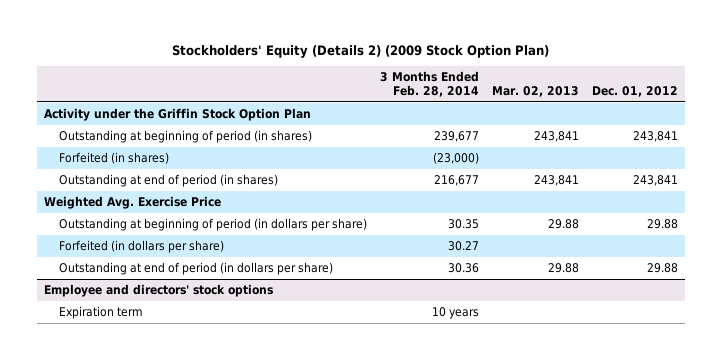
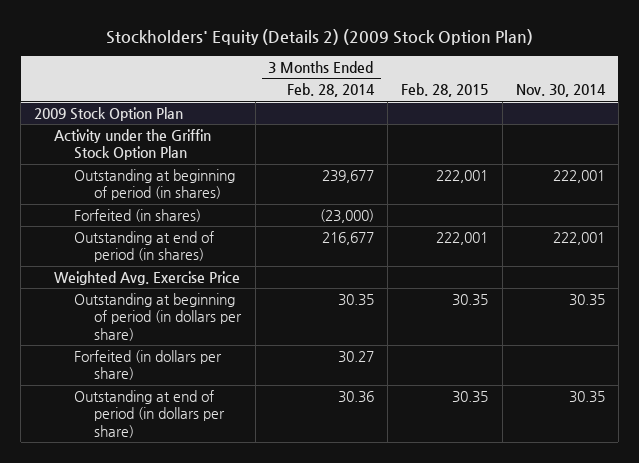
- | 3 Months Ended Feb. 28, 2014 | Mar. 02, 2013 | Dec. 01, 2012
+ | 3 Months Ended Feb. 28, 2014 | Feb. 28, 2015 | Nov. 30, 2014
+ 2009 Stock Option Plan
- Employee and directors' stock options
- Expiration term | 10 years | |

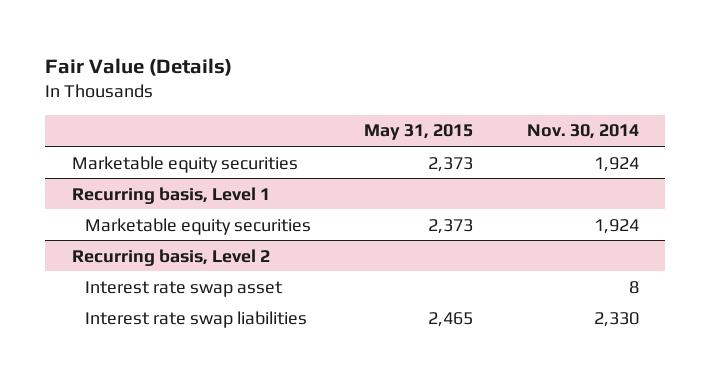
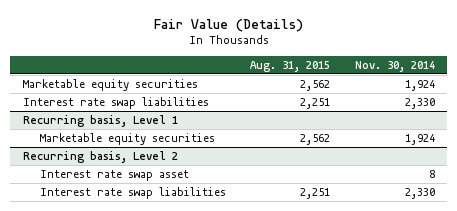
- | May 31, 2015 | Nov. 30, 2014
+ | Aug. 31, 2015 | Nov. 30, 2014
+ Interest rate swap liabilities | 2,251 | 2,330

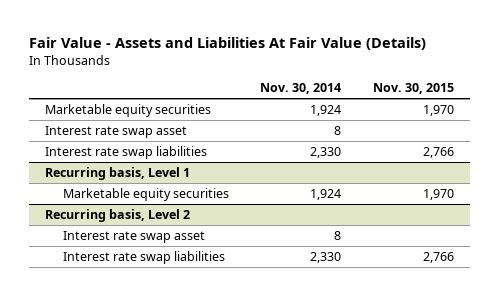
- Fair Value (Details)
+ Fair Value - Assets and Liabilities At Fair Value (Details)
- | Aug. 31, 2015 | Nov. 30, 2014
+ | Nov. 30, 2014 | Nov. 30, 2015
+ Interest rate swap asset | 8 |

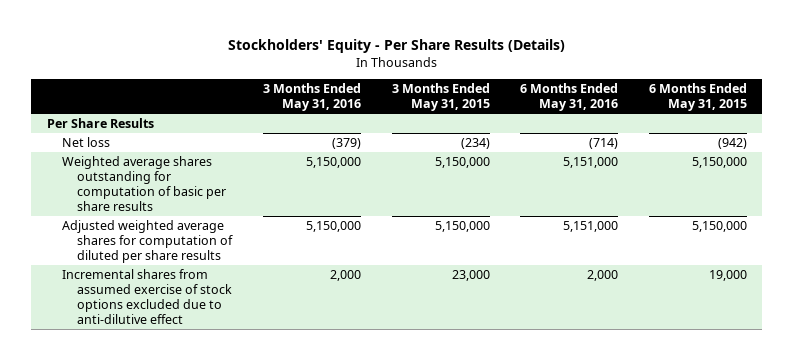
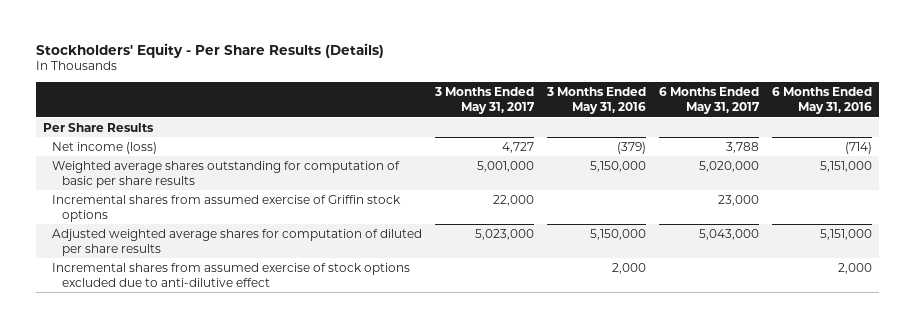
- | 3 Months Ended May 31, 2016 | 3 Months Ended May 31, 2015 | 6 Months Ended May 31, 2016 | 6 Months Ended May 31, 2015
+ | 3 Months Ended May 31, 2017 | 3 Months Ended May 31, 2016 | 6 Months Ended May 31, 2017 | 6 Months Ended May 31, 2016
- Net loss | (379) | (234) | (714) | (942)
+ Net income (loss) | 4,727 | (379) | 3,788 | (714)
+ Incremental shares from assumed exercise of Griffin stock options | 22,000 | | 23,000 |

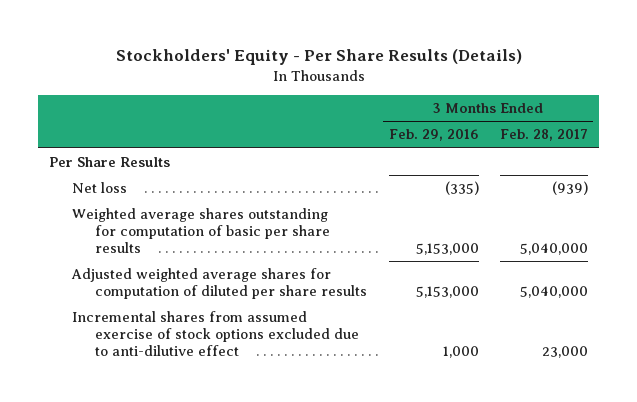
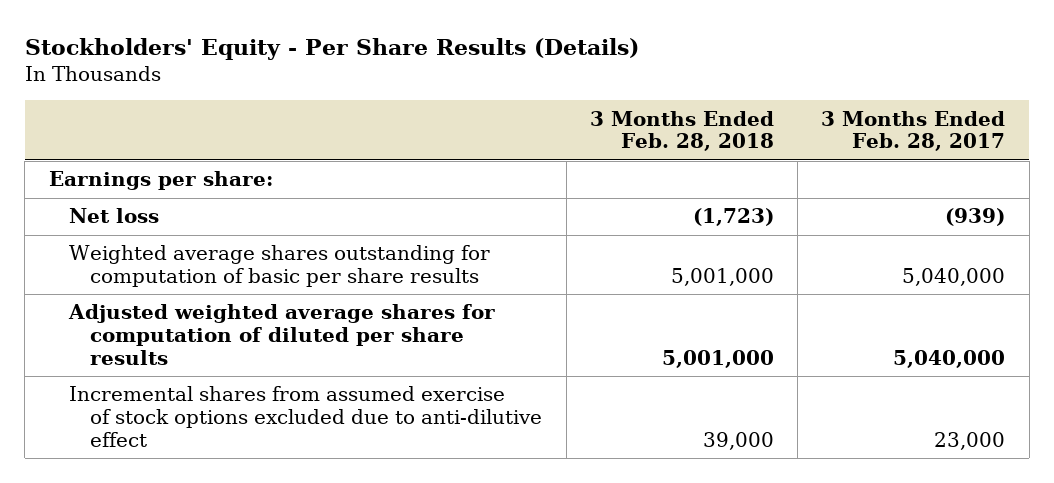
- | 3 Months Ended Feb. 29, 2016 | 3 Months Ended Feb. 28, 2017
+ | 3 Months Ended Feb. 28, 2018 | 3 Months Ended Feb. 28, 2017
- Per Share Results
+ Earnings per share:

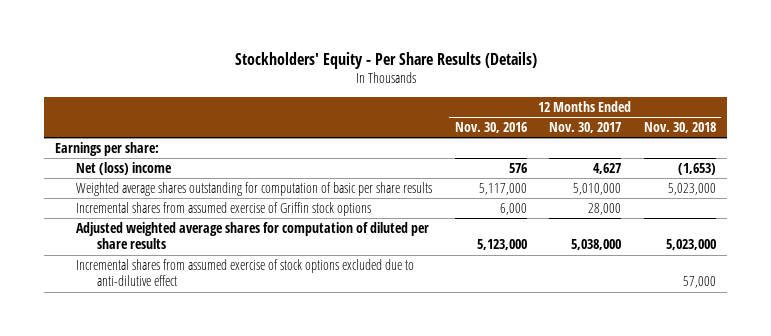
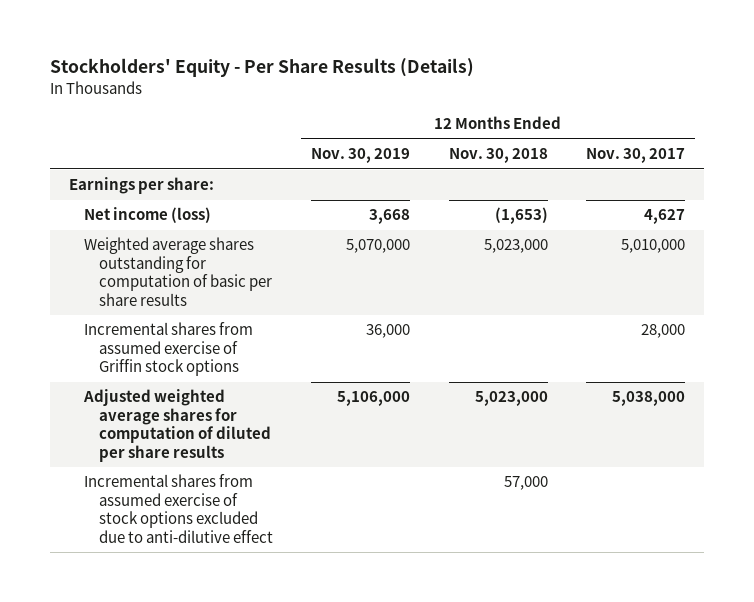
- | 12 Months Ended Nov. 30, 2016 | 12 Months Ended Nov. 30, 2017 | 12 Months Ended Nov. 30, 2018
+ | 12 Months Ended Nov. 30, 2019 | 12 Months Ended Nov. 30, 2018 | 12 Months Ended Nov. 30, 2017
- Net (loss) income | 576 | 4,627 | (1,653)
+ Net income (loss) | 3,668 | (1,653) | 4,627

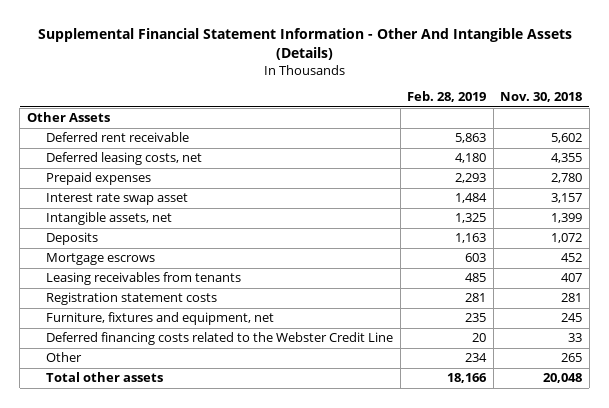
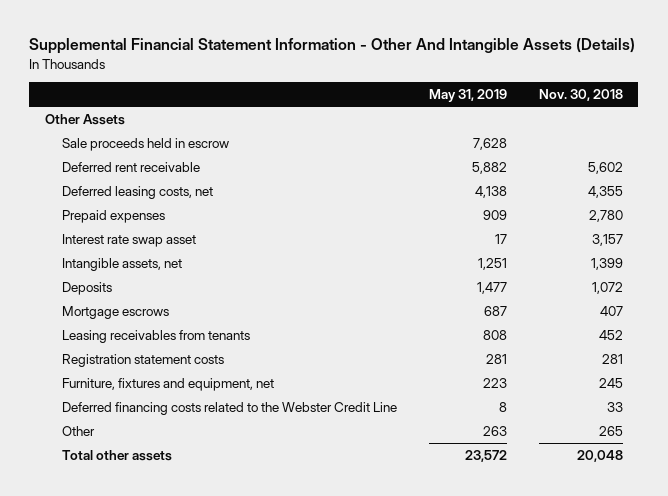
- | Feb. 28, 2019 | Nov. 30, 2018
+ | May 31, 2019 | Nov. 30, 2018
+ Sale proceeds held in escrow | 7,628 |
- Mortgage escrows | 603 | 452
- Leasing receivables from tenants | 485 | 407
+ Mortgage escrows | 687 | 407
+ Leasing receivables from tenants | 808 | 452

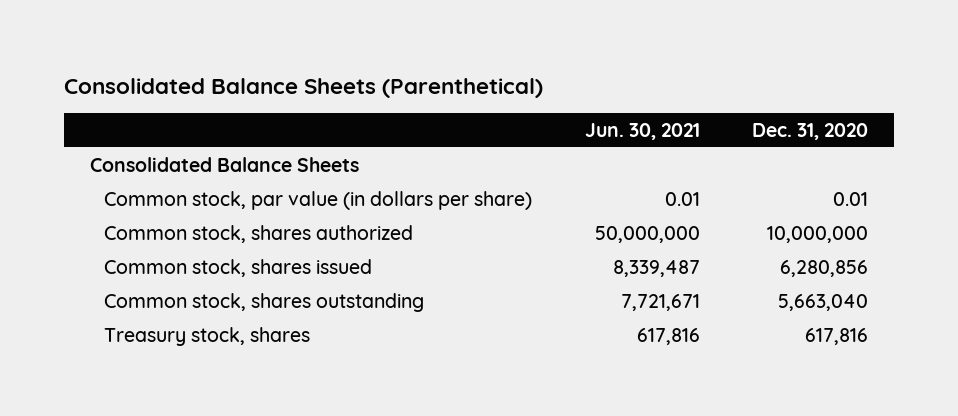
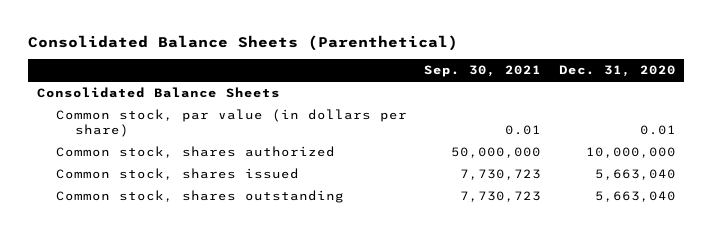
- | Jun. 30, 2021 | Dec. 31, 2020
+ | Sep. 30, 2021 | Dec. 31, 2020
- Common stock, shares issued | 8,339,487 | 6,280,856
+ Common stock, shares issued | 7,730,723 | 5,663,040
- Treasury stock, shares | 617,816 | 617,816

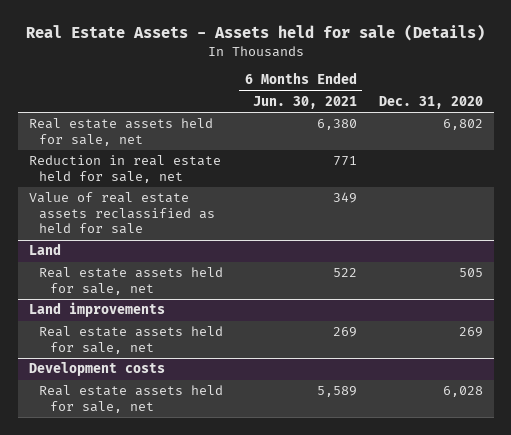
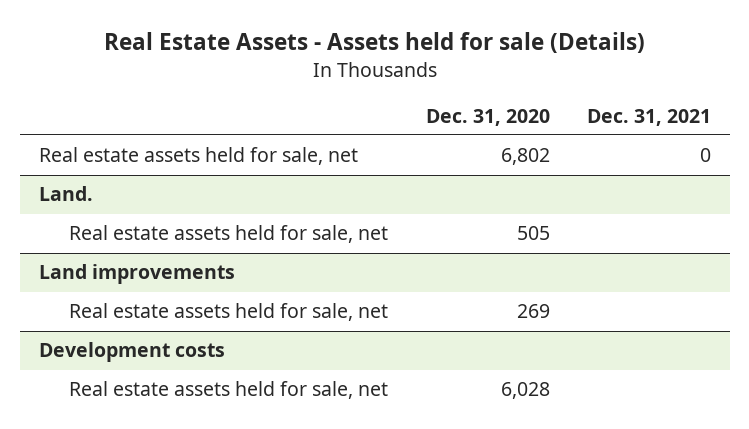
- | 6 Months Ended Jun. 30, 2021 | Dec. 31, 2020
+ | Dec. 31, 2020 | Dec. 31, 2021
- Reduction in real estate held for sale, net | 771 |
- Value of real estate assets reclassified as held for sale | 349 |
- Land
+ Land.

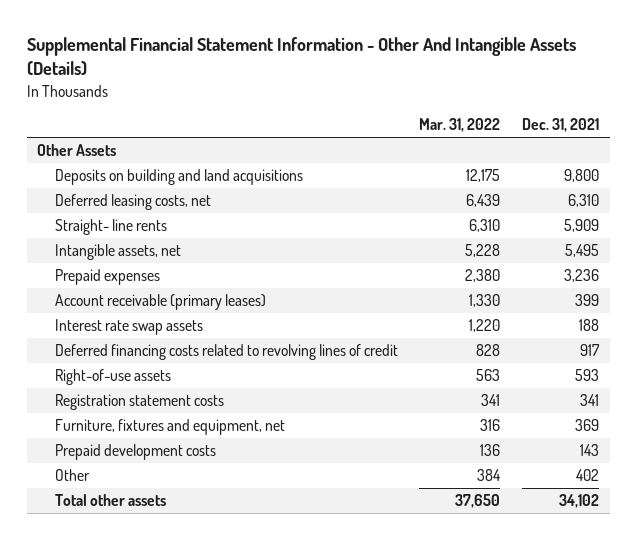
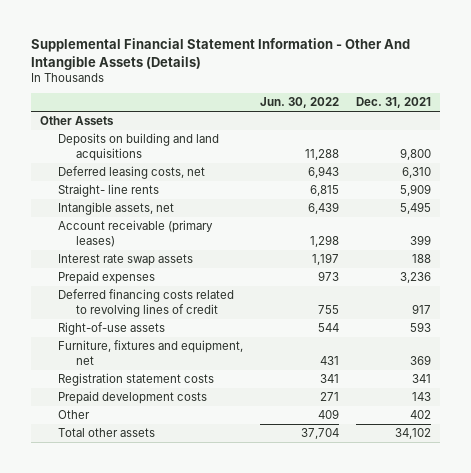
- | Mar. 31, 2022 | Dec. 31, 2021
+ | Jun. 30, 2022 | Dec. 31, 2021
moved down: Prepaid expenses | 973 | 3,236
moved down: Registration statement costs | 341 | 341

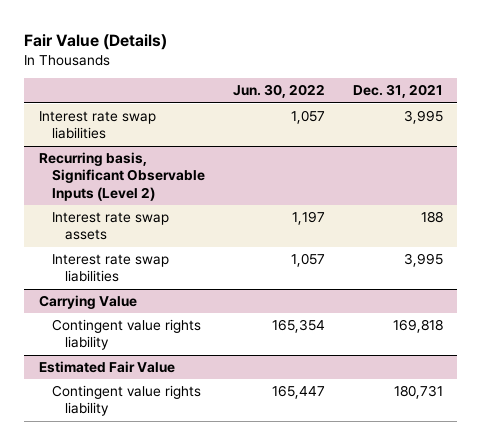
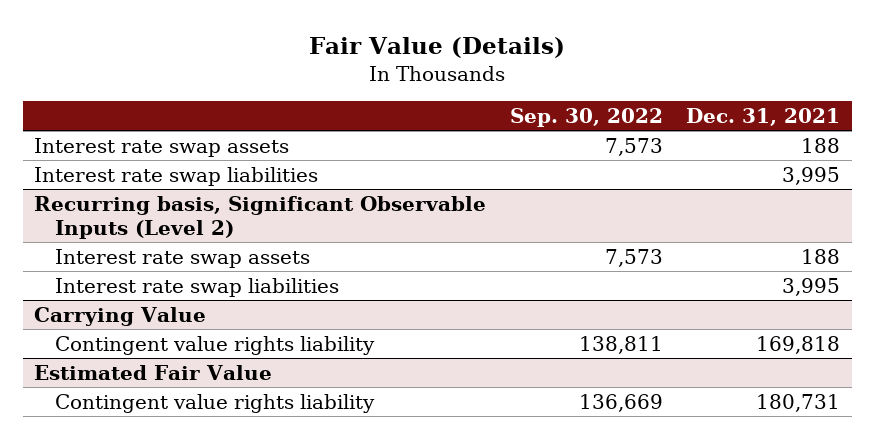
- | Jun. 30, 2022 | Dec. 31, 2021
+ | Sep. 30, 2022 | Dec. 31, 2021
+ Interest rate swap assets | 7,573 | 188

